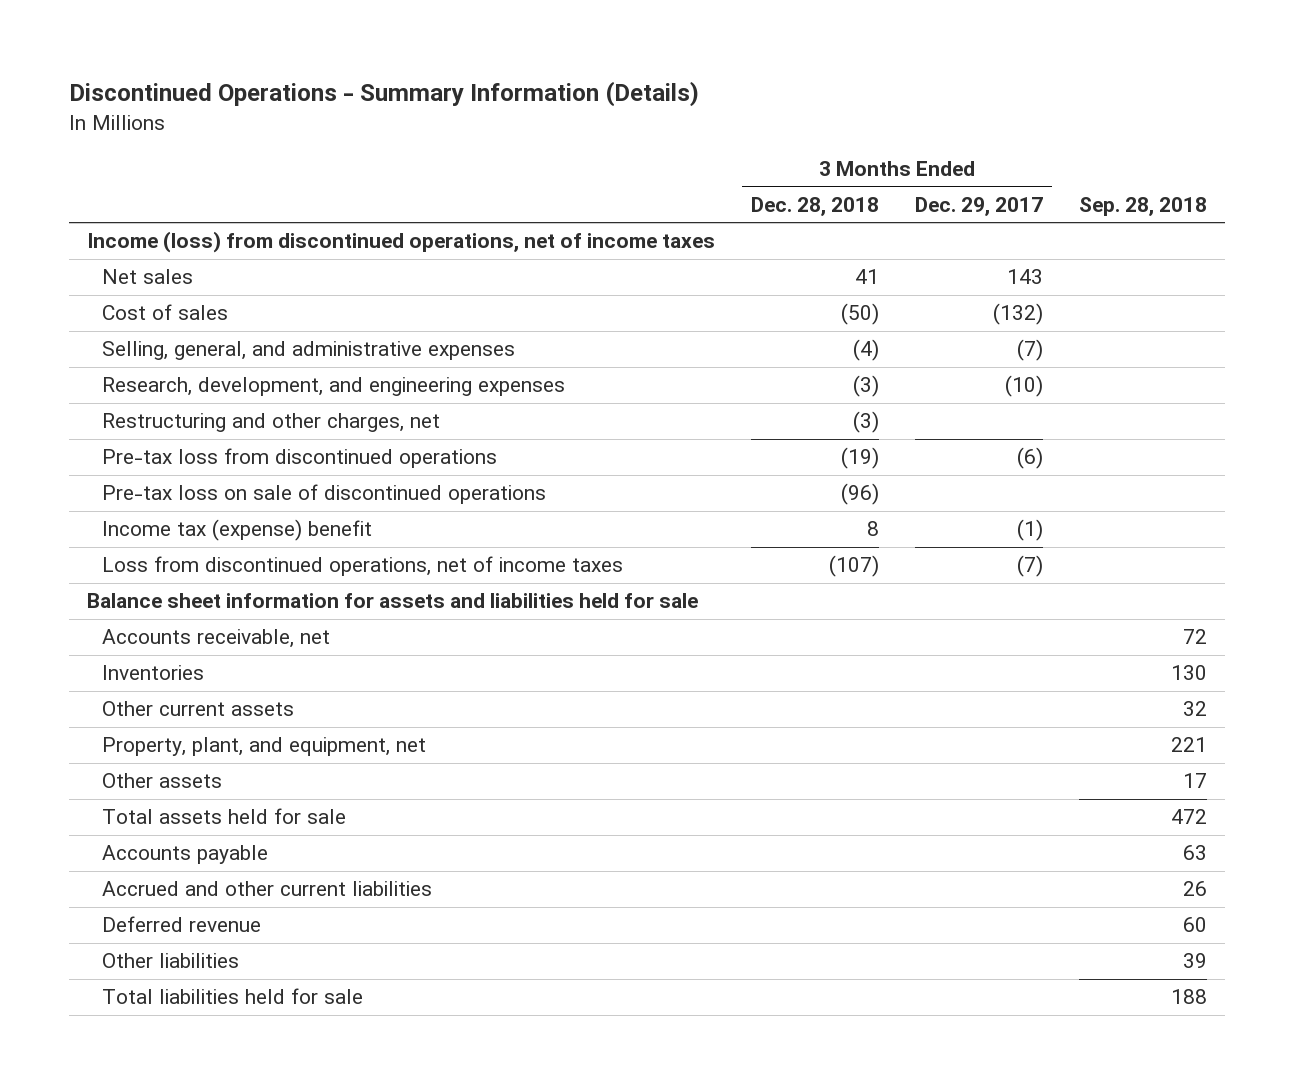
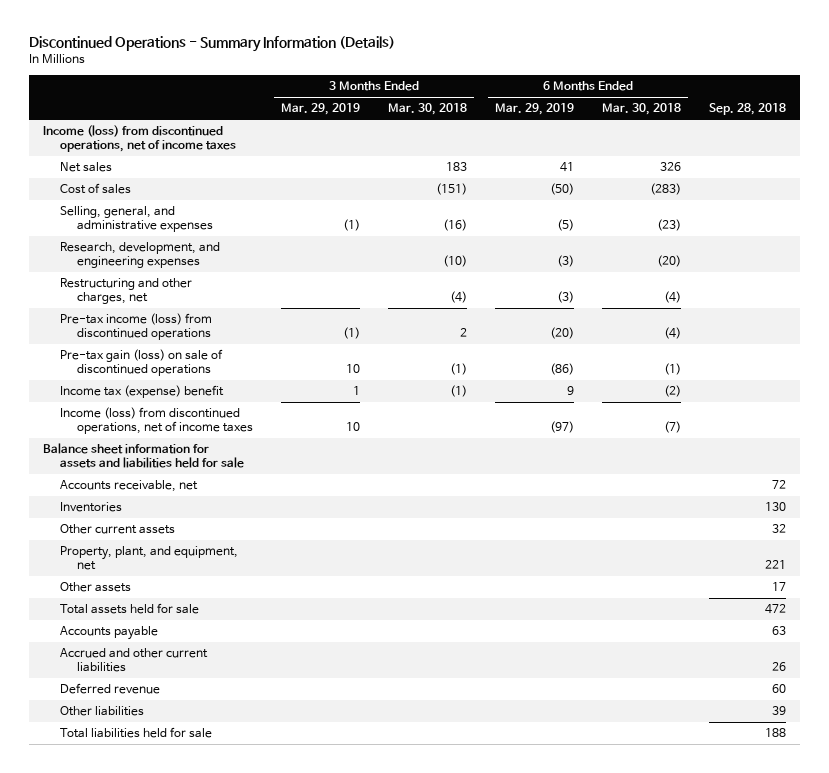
- | 3 Months Ended Dec. 28, 2018 | 3 Months Ended Dec. 29, 2017 | Sep. 28, 2018
+ | 3 Months Ended Mar. 29, 2019 | 3 Months Ended Mar. 30, 2018 | 6 Months Ended Mar. 29, 2019 | 6 Months Ended Mar. 30, 2018 | Sep. 28, 2018
- Pre-tax loss from discontinued operations | (19) | (6) |
- Pre-tax loss on sale of discontinued operations | (96) | |
+ Pre-tax income (loss) from discontinued operations | (1) | 2 | (20) | (4) |
+ Pre-tax gain (loss) on sale of discontinued operations | 10 | (1) | (86) | (1) |
- Loss from discontinued operations, net of income taxes | (107) | (7) |
+ Income (loss) from discontinued operations, net of income taxes | 10 | | (97) | (7) |

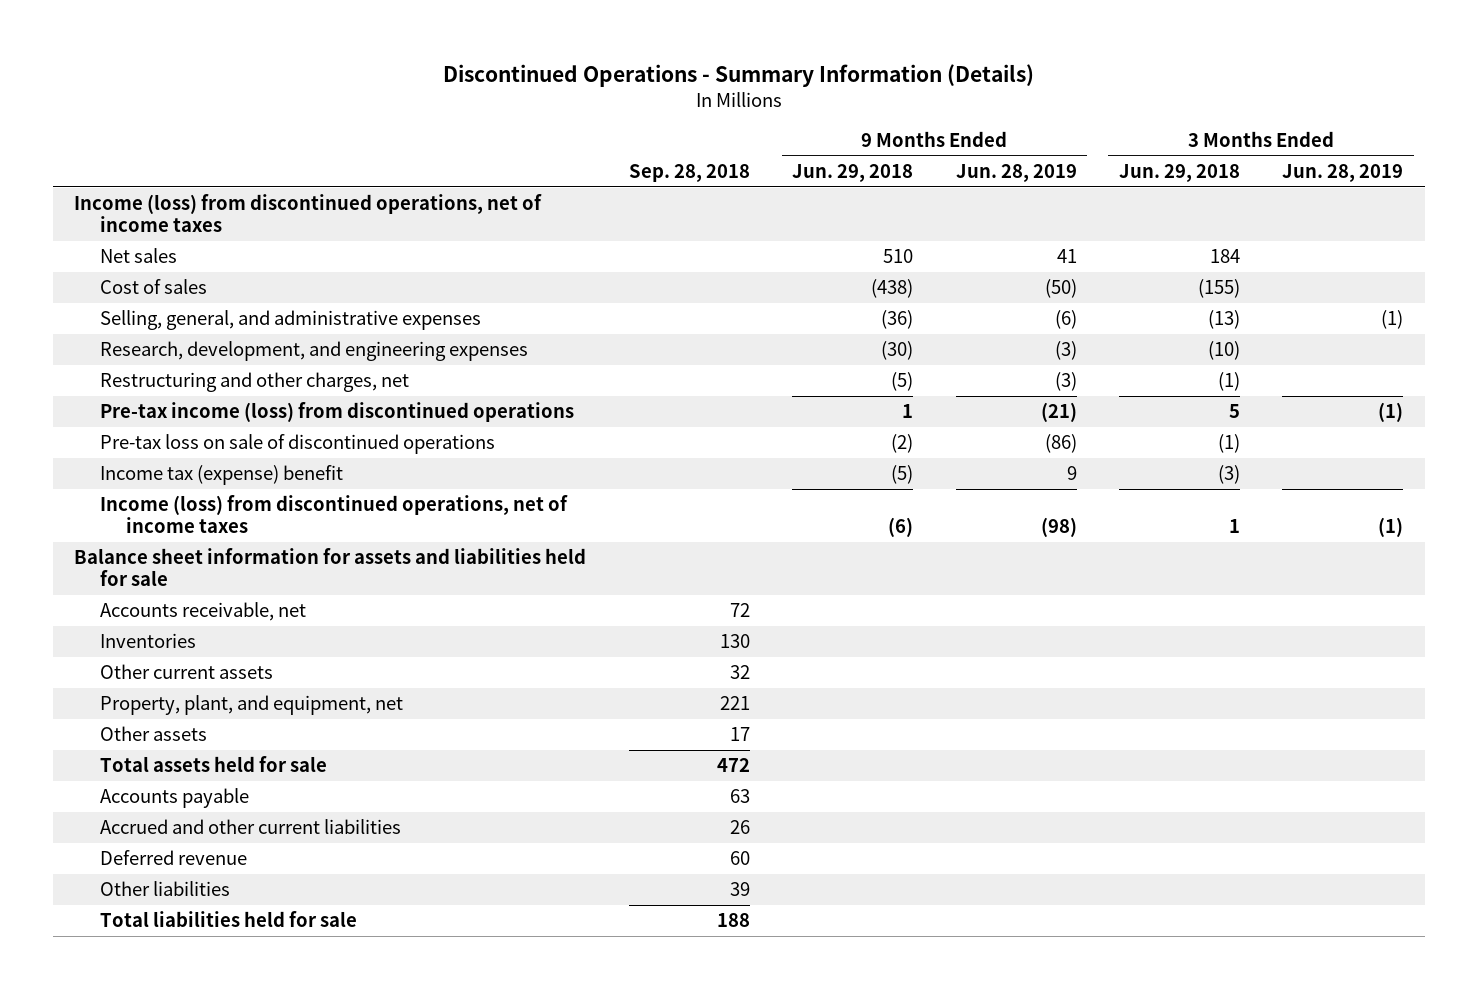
- | 3 Months Ended Mar. 29, 2019 | 3 Months Ended Mar. 30, 2018 | 6 Months Ended Mar. 29, 2019 | 6 Months Ended Mar. 30, 2018 | Sep. 28, 2018
+ | Sep. 28, 2018 | 9 Months Ended Jun. 29, 2018 | 9 Months Ended Jun. 28, 2019 | 3 Months Ended Jun. 29, 2018 | 3 Months Ended Jun. 28, 2019
- Pre-tax gain (loss) on sale of discontinued operations | 10 | (1) | (86) | (1) |
+ Pre-tax loss on sale of discontinued operations | | (2) | (86) | (1) |

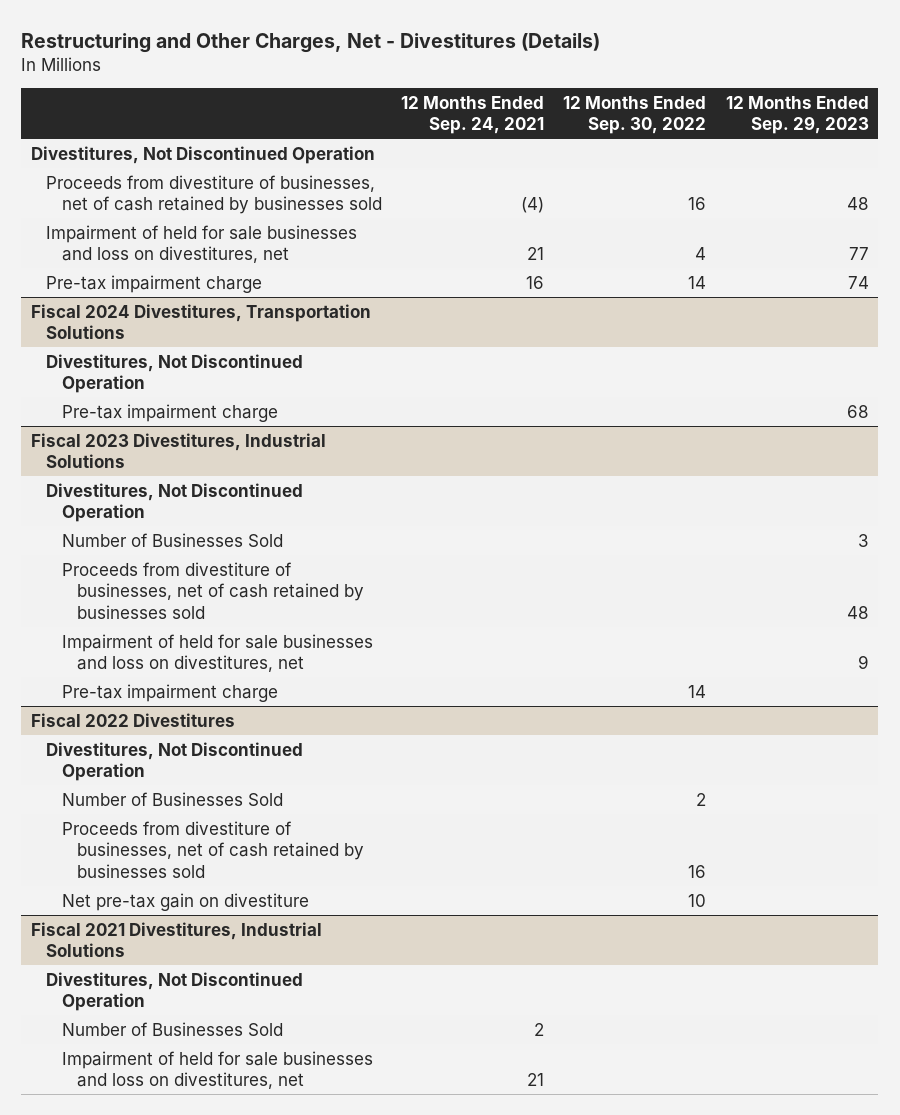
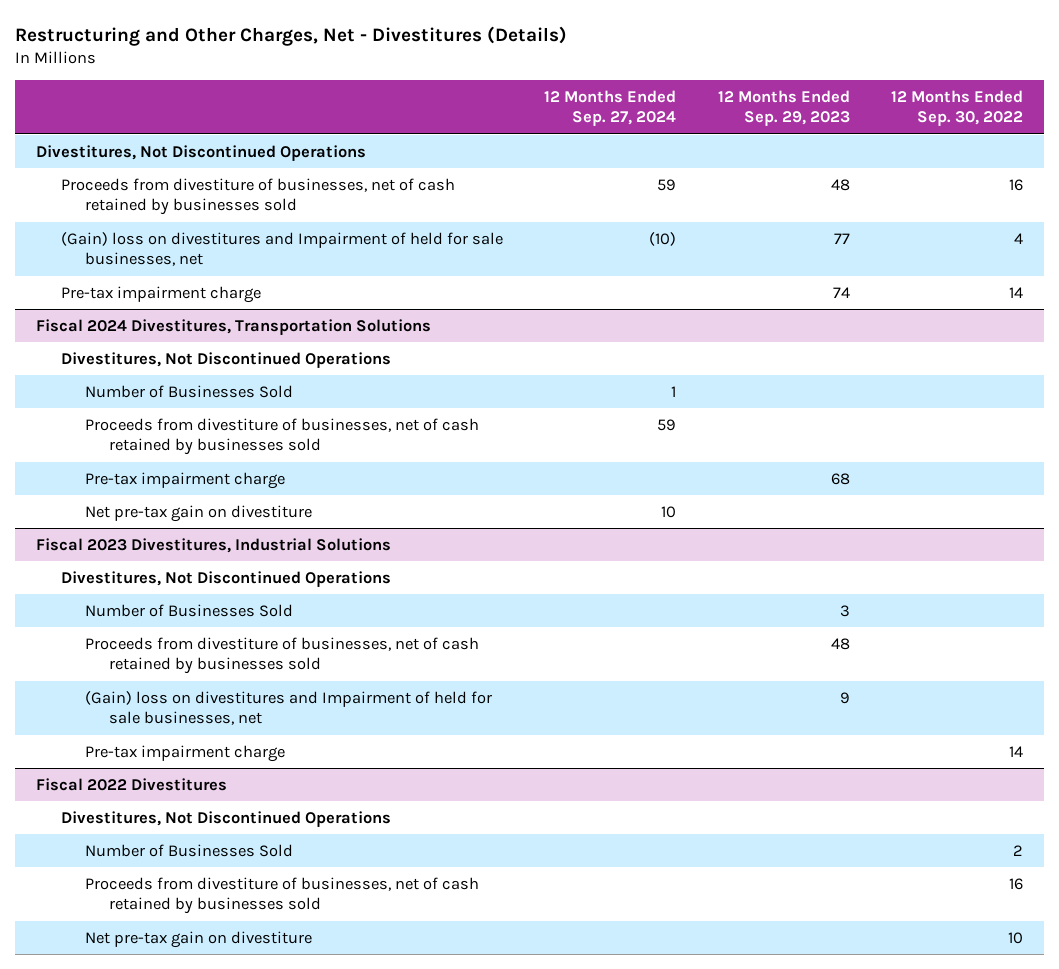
- | 12 Months Ended Sep. 24, 2021 | 12 Months Ended Sep. 30, 2022 | 12 Months Ended Sep. 29, 2023
+ | 12 Months Ended Sep. 27, 2024 | 12 Months Ended Sep. 29, 2023 | 12 Months Ended Sep. 30, 2022
- Divestitures, Not Discontinued Operation
+ Divestitures, Not Discontinued Operations
- Impairment of held for sale businesses and loss on divestitures, net | 21 | 4 | 77
+ (Gain) loss on divestitures and Impairment of held for sale businesses, net | (10) | 77 | 4
@ Fiscal 2024 Divestitures, Transportation Solutions
- Divestitures, Not Discontinued Operation
+ Divestitures, Not Discontinued Operations
+ Number of Businesses Sold | 1 | |
+ Proceeds from divestiture of businesses, net of cash retained by businesses sold | 59 | |
+ Net pre-tax gain on divestiture | 10 | |
@ Fiscal 2023 Divestitures, Industrial Solutions
- Divestitures, Not Discontinued Operation
+ Divestitures, Not Discontinued Operations
- Impairment of held for sale businesses and loss on divestitures, net | | | 9
+ (Gain) loss on divestitures and Impairment of held for sale businesses, net | | 9 |
@ Fiscal 2022 Divestitures
- Divestitures, Not Discontinued Operation
+ Divestitures, Not Discontinued Operations
- Fiscal 2021 Divestitures, Industrial Solutions
- Divestitures, Not Discontinued Operation
- Number of Businesses Sold | 2 | |
- Impairment of held for sale businesses and loss on divestitures, net | 21 | |

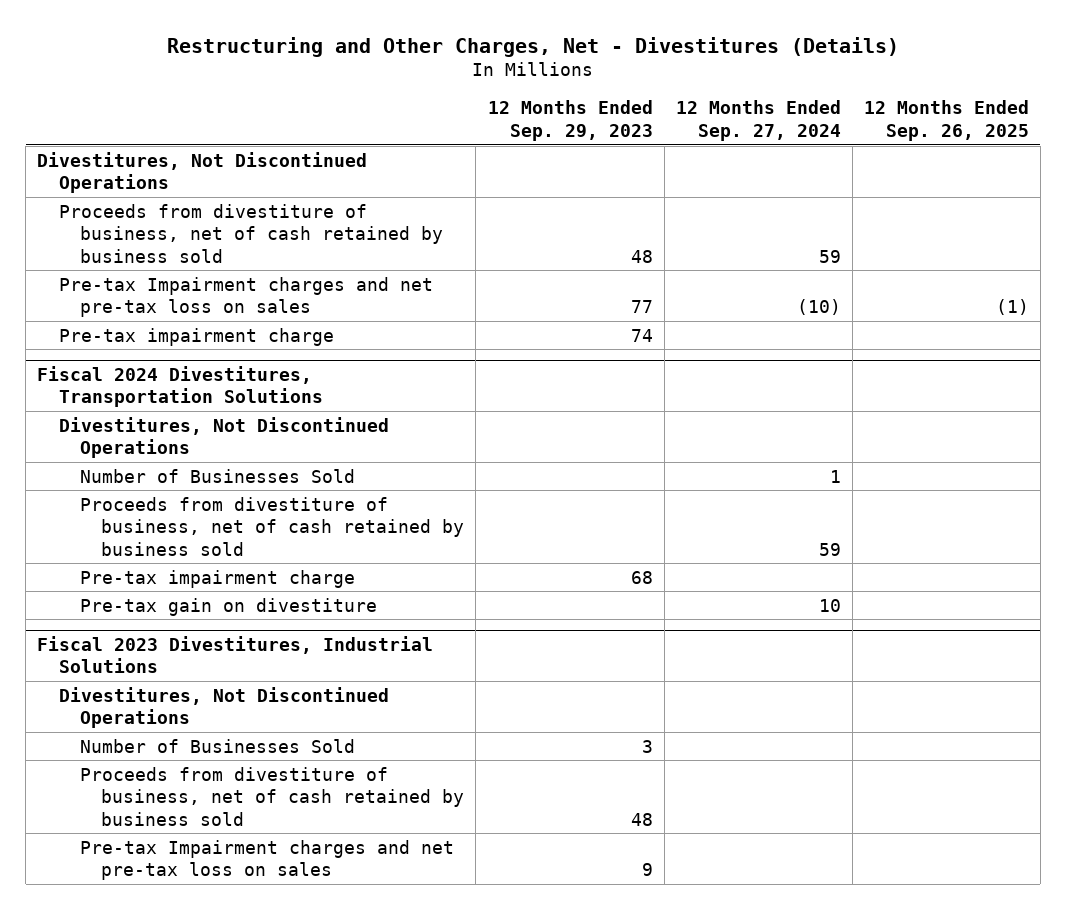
- | 12 Months Ended Sep. 27, 2024 | 12 Months Ended Sep. 29, 2023 | 12 Months Ended Sep. 30, 2022
+ | 12 Months Ended Sep. 29, 2023 | 12 Months Ended Sep. 27, 2024 | 12 Months Ended Sep. 26, 2025
- Proceeds from divestiture of businesses, net of cash retained by businesses sold | 59 | 48 | 16
- (Gain) loss on divestitures and Impairment of held for sale businesses, net | (10) | 77 | 4
+ Proceeds from divestiture of business, net of cash retained by business sold | 48 | 59 |
+ Pre-tax Impairment charges and net pre-tax loss on sales | 77 | (10) | (1)
@ Fiscal 2024 Divestitures, Transportation Solutions
- Proceeds from divestiture of businesses, net of cash retained by businesses sold | 59 | |
+ Proceeds from divestiture of business, net of cash retained by business sold | | 59 |
- Net pre-tax gain on divestiture | 10 | |
+ Pre-tax gain on divestiture | | 10 |
@ Fiscal 2023 Divestitures, Industrial Solutions
- Proceeds from divestiture of businesses, net of cash retained by businesses sold | | 48 |
- (Gain) loss on divestitures and Impairment of held for sale businesses, net | | 9 |
- Pre-tax impairment charge | | | 14
- Fiscal 2022 Divestitures
- Divestitures, Not Discontinued Operations
- Number of Businesses Sold | | | 2
- Proceeds from divestiture of businesses, net of cash retained by businesses sold | | | 16
- Net pre-tax gain on divestiture | | | 10
@ Fiscal 2023 Divestitures, Industrial Solutions
+ Proceeds from divestiture of business, net of cash retained by business sold | 48 | |
+ Pre-tax Impairment charges and net pre-tax loss on sales | 9 | |

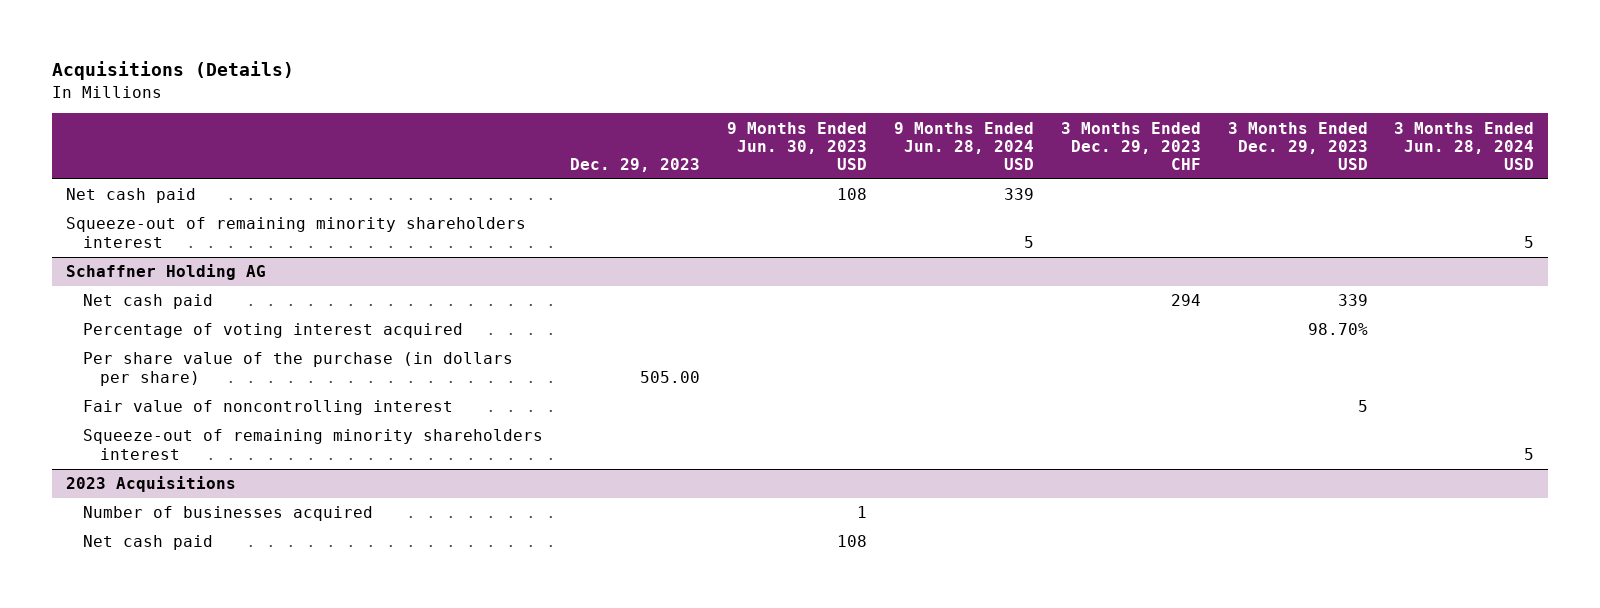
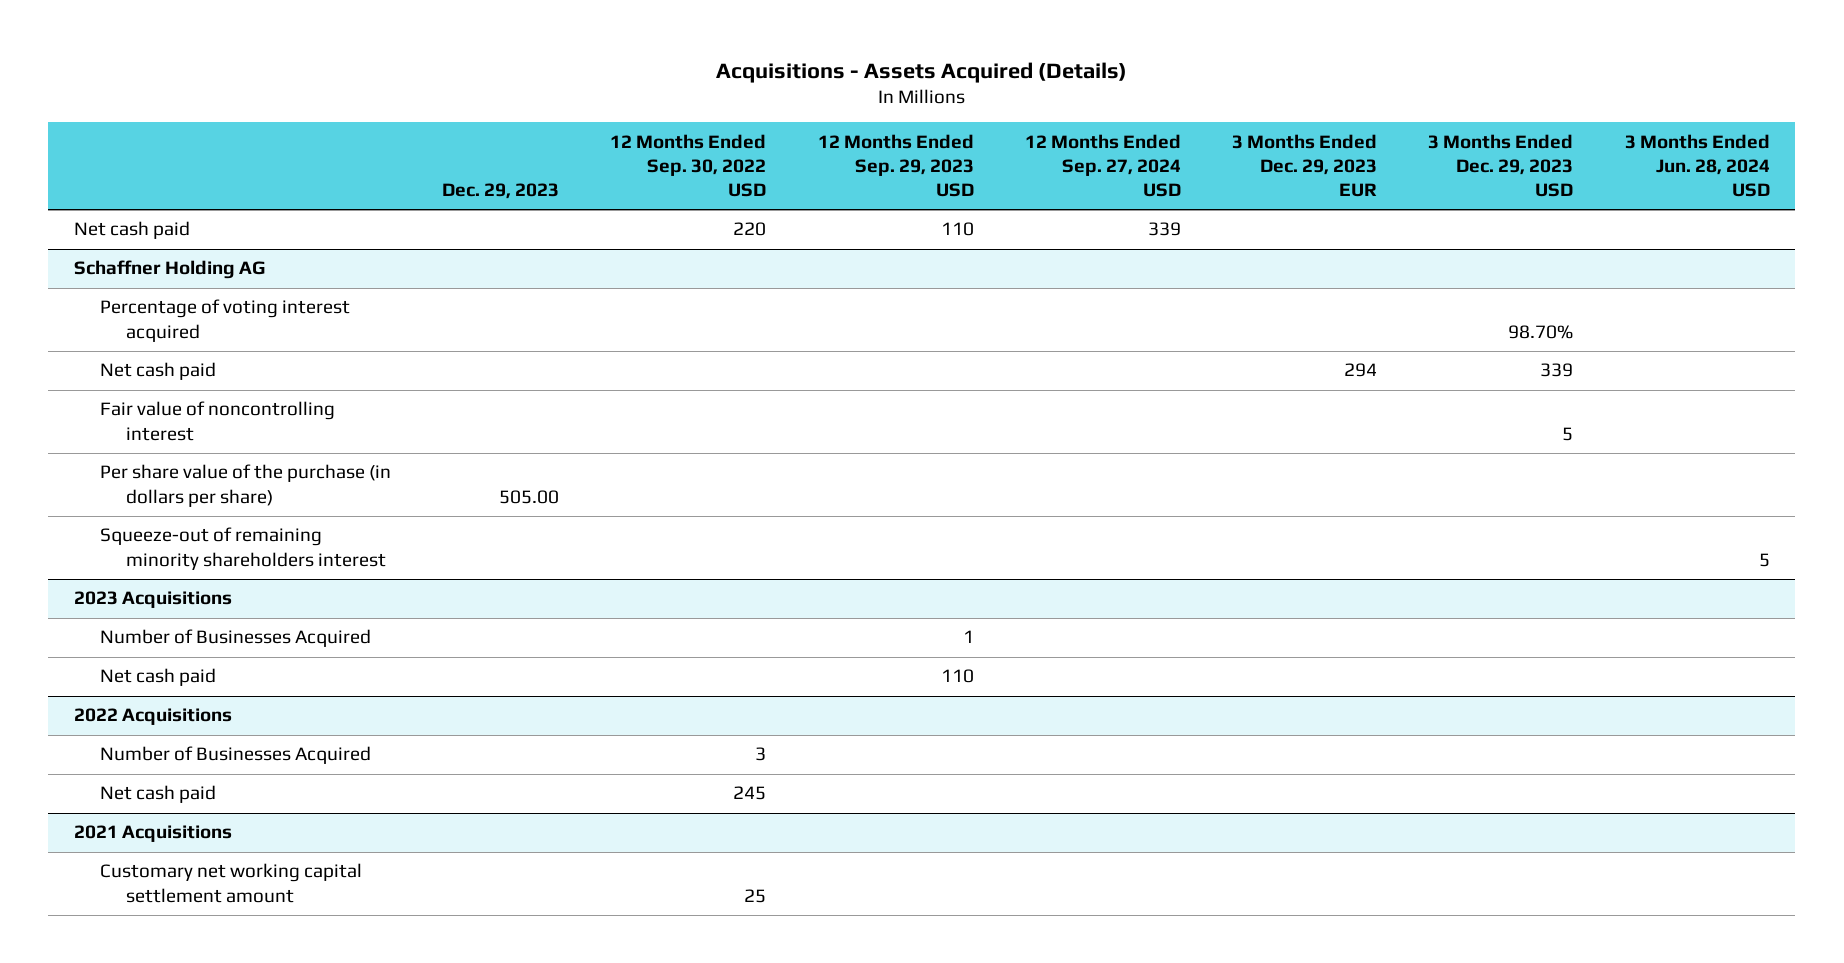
- Acquisitions (Details)
+ Acquisitions - Assets Acquired (Details)
- | Dec. 29, 2023 | 9 Months Ended Jun. 30, 2023 USD | 9 Months Ended Jun. 28, 2024 USD | 3 Months Ended Dec. 29, 2023 CHF | 3 Months Ended Dec. 29, 2023 USD | 3 Months Ended Jun. 28, 2024 USD
+ | Dec. 29, 2023 | 12 Months Ended Sep. 30, 2022 USD | 12 Months Ended Sep. 29, 2023 USD | 12 Months Ended Sep. 27, 2024 USD | 3 Months Ended Dec. 29, 2023 EUR | 3 Months Ended Dec. 29, 2023 USD | 3 Months Ended Jun. 28, 2024 USD
- Squeeze-out of remaining minority shareholders interest | | | 5 | | | 5
@ Schaffner Holding AG
moved down: Net cash paid | | | | | 294 | 339 |
moved down: Per share value of the purchase (in dollars per share) | 505.00 | | | | | |
@ 2023 Acquisitions
- Number of businesses acquired | | 1 | | | |
+ Number of Businesses Acquired | | | 1 | | | |
+ 2022 Acquisitions
+ Number of Businesses Acquired | | 3 | | | | |
+ Net cash paid | | 245 | | | | |
+ 2021 Acquisitions
+ Customary net working capital settlement amount | | 25 | | | | |

